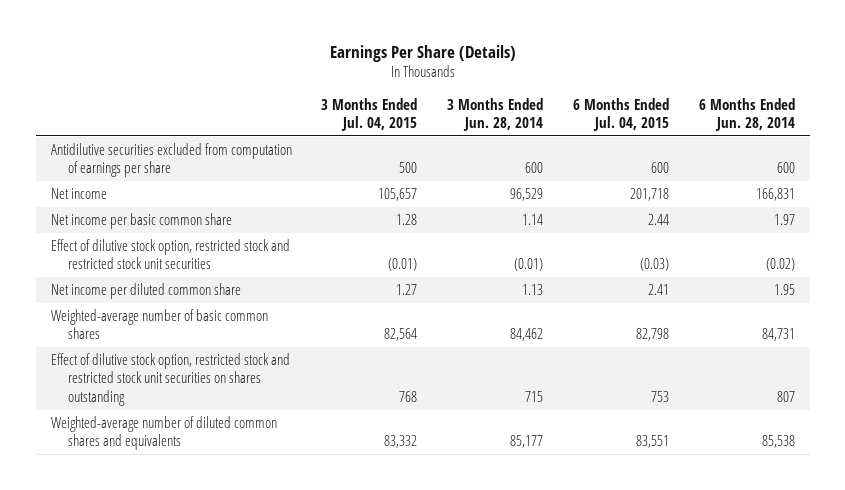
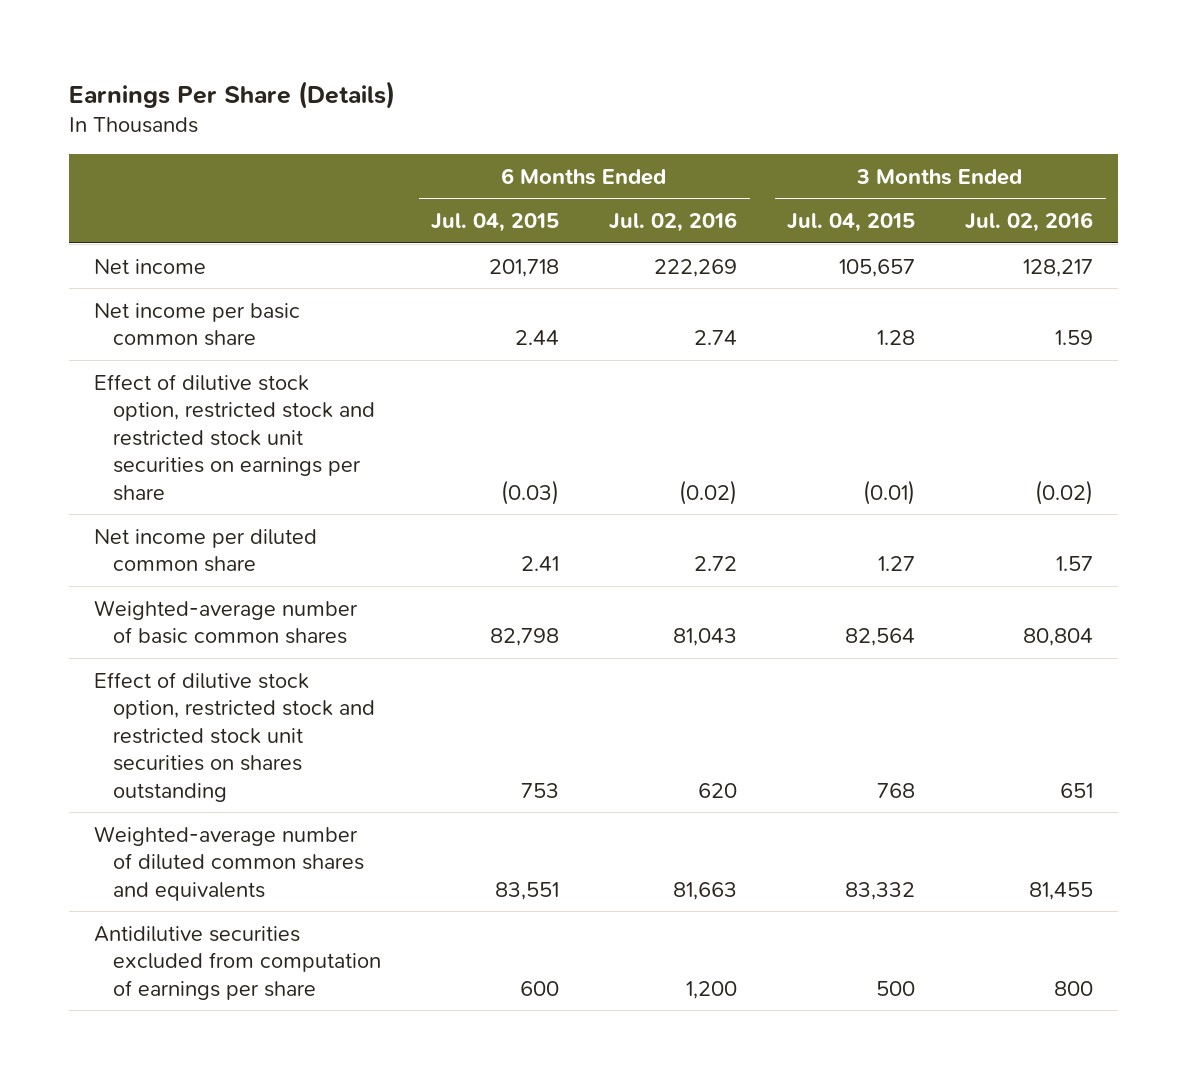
- | 3 Months Ended Jul. 04, 2015 | 3 Months Ended Jun. 28, 2014 | 6 Months Ended Jul. 04, 2015 | 6 Months Ended Jun. 28, 2014
+ | 6 Months Ended Jul. 04, 2015 | 6 Months Ended Jul. 02, 2016 | 3 Months Ended Jul. 04, 2015 | 3 Months Ended Jul. 02, 2016
- Effect of dilutive stock option, restricted stock and restricted stock unit securities | (0.01) | (0.01) | (0.03) | (0.02)
+ Effect of dilutive stock option, restricted stock and restricted stock unit securities on earnings per share | (0.03) | (0.02) | (0.01) | (0.02)
moved down: Antidilutive securities excluded from computation of earnings per share | 600 | 1,200 | 500 | 800

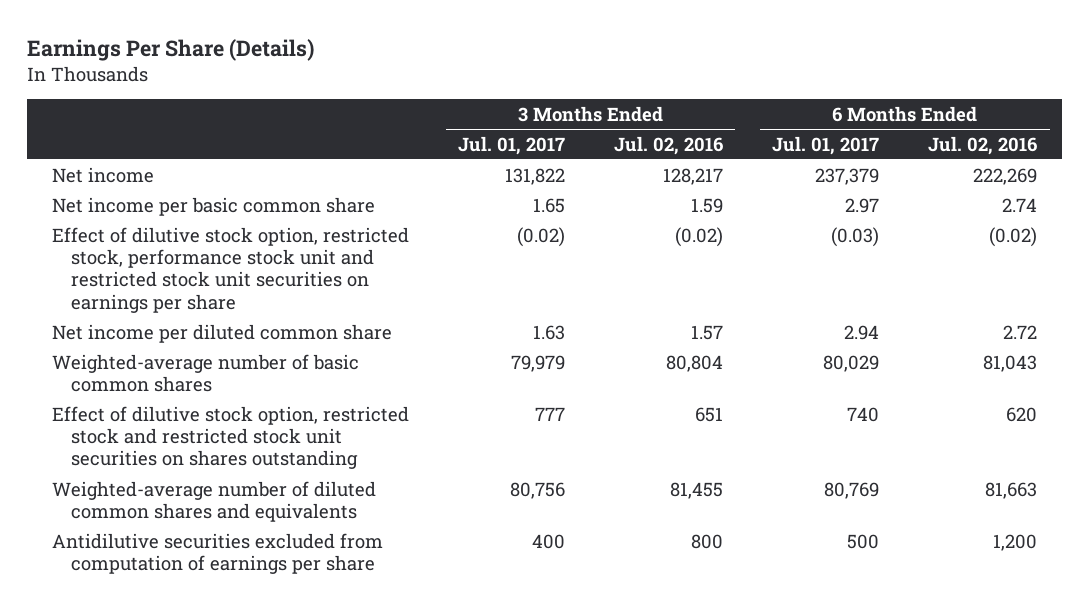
- | 6 Months Ended Jul. 04, 2015 | 6 Months Ended Jul. 02, 2016 | 3 Months Ended Jul. 04, 2015 | 3 Months Ended Jul. 02, 2016
+ | 3 Months Ended Jul. 01, 2017 | 3 Months Ended Jul. 02, 2016 | 6 Months Ended Jul. 01, 2017 | 6 Months Ended Jul. 02, 2016
- Effect of dilutive stock option, restricted stock and restricted stock unit securities on earnings per share | (0.03) | (0.02) | (0.01) | (0.02)
+ Effect of dilutive stock option, restricted stock, performance stock unit and restricted stock unit securities on earnings per share | (0.02) | (0.02) | (0.03) | (0.02)

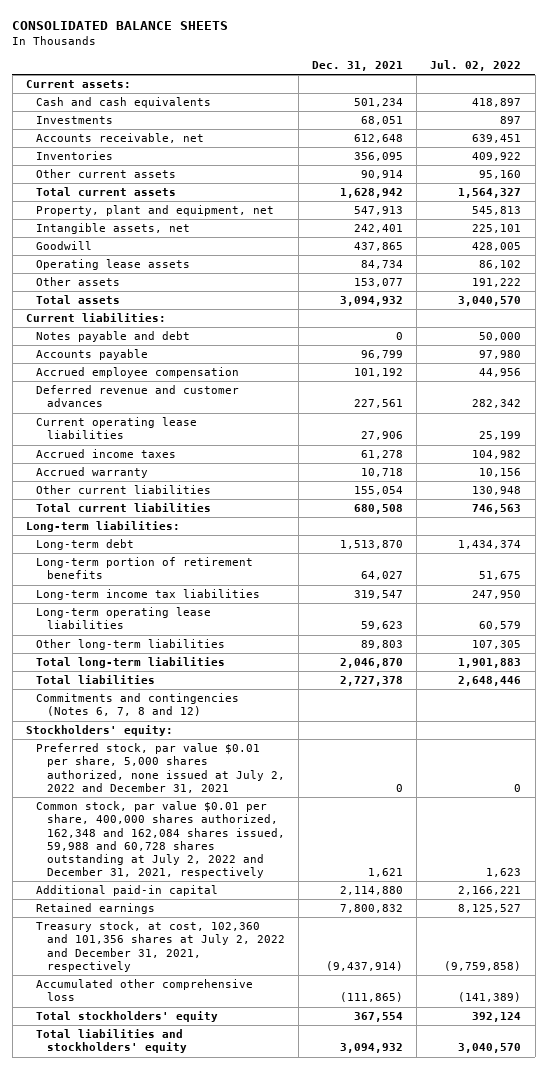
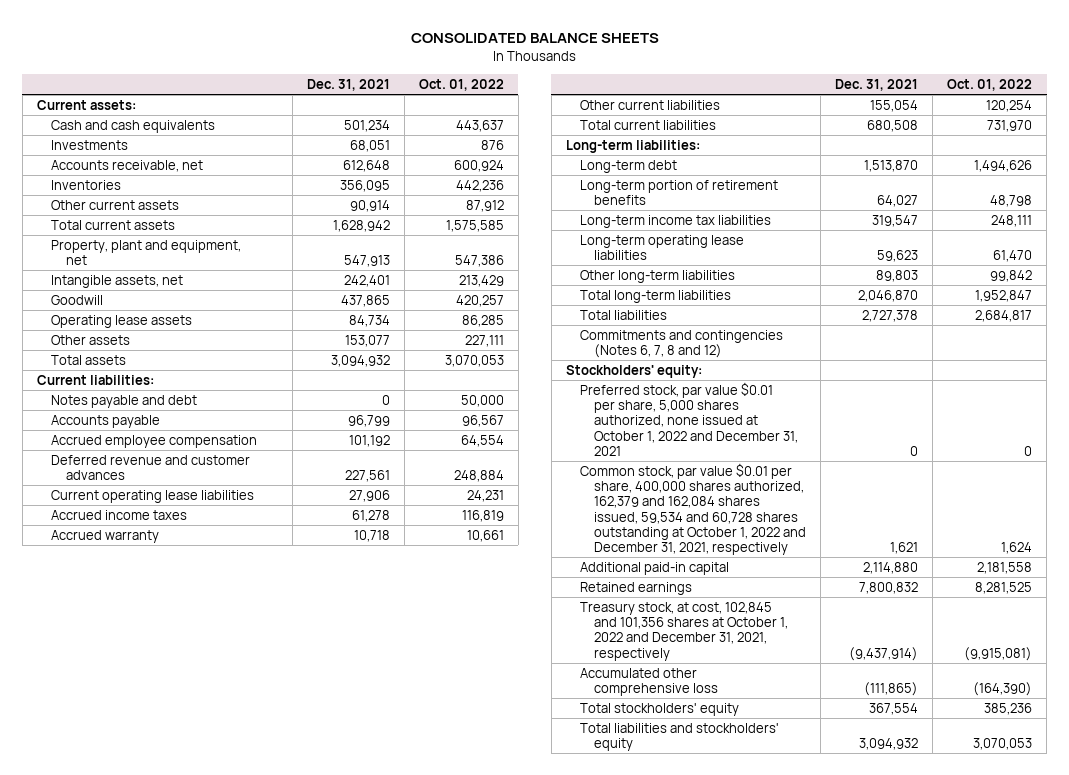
- | Dec. 31, 2021 | Jul. 02, 2022
+ | Dec. 31, 2021 | Oct. 01, 2022
- Preferred stock, par value $0.01 per share, 5,000 shares authorized, none issued at July 2, 2022 and December 31, 2021 | 0 | 0
- Common stock, par value $0.01 per share, 400,000 shares authorized, 162,348 and 162,084 shares issued, 59,988 and 60,728 shares outstanding at July 2, 2022 and December 31, 2021, respectively | 1,621 | 1,623
+ Preferred stock, par value $0.01 per share, 5,000 shares authorized, none issued at October 1, 2022 and December 31, 2021 | 0 | 0
+ Common stock, par value $0.01 per share, 400,000 shares authorized, 162,379 and 162,084 shares issued, 59,534 and 60,728 shares outstanding at October 1, 2022 and December 31, 2021, respectively | 1,621 | 1,624
- Treasury stock, at cost, 102,360 and 101,356 shares at July 2, 2022 and December 31, 2021, respectively | (9,437,914) | (9,759,858)
+ Treasury stock, at cost, 102,845 and 101,356 shares at October 1, 2022 and December 31, 2021, respectively | (9,437,914) | (9,915,081)

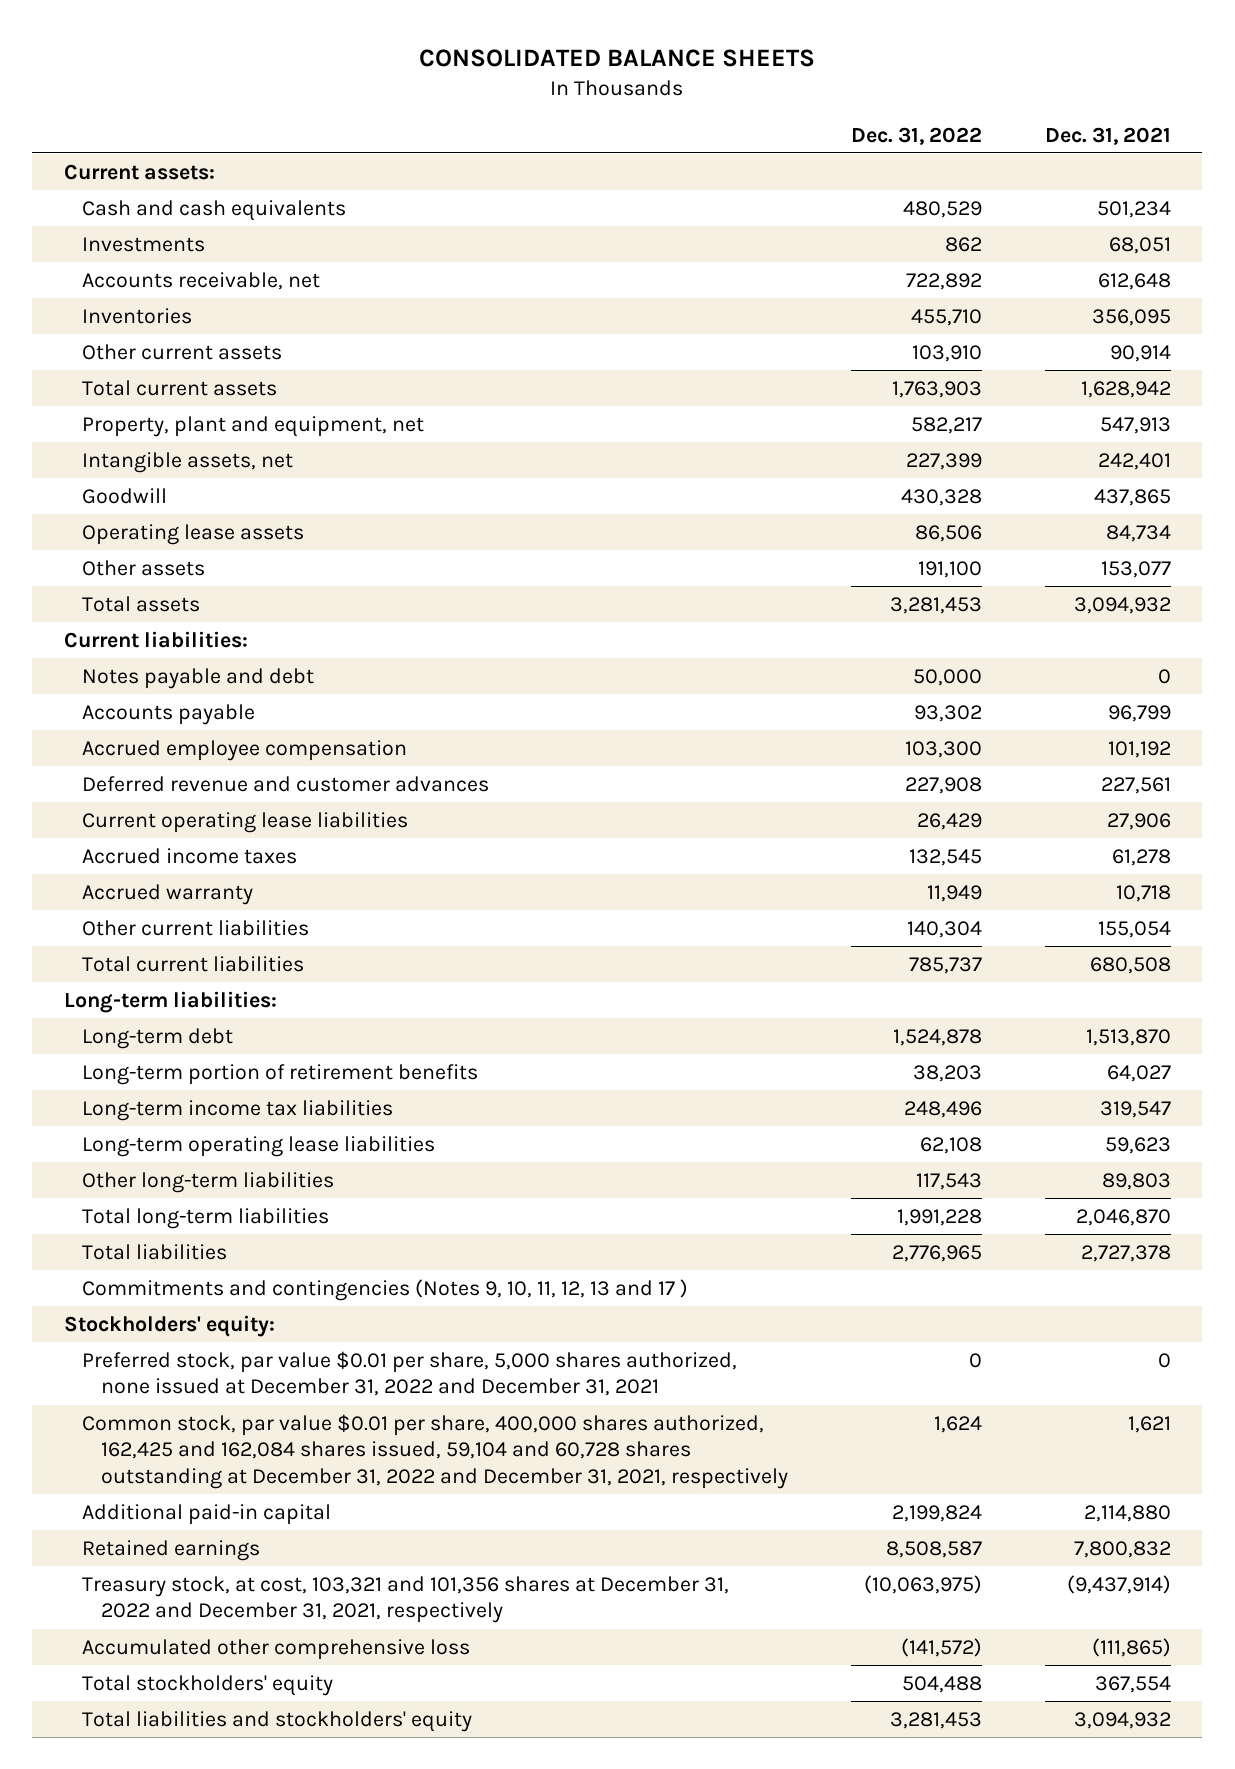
- | Dec. 31, 2021 | Oct. 01, 2022
+ | Dec. 31, 2022 | Dec. 31, 2021
- Commitments and contingencies (Notes 6, 7, 8 and 12)
+ Commitments and contingencies (Notes 9, 10, 11, 12, 13 and 17 )
- Preferred stock, par value $0.01 per share, 5,000 shares authorized, none issued at October 1, 2022 and December 31, 2021 | 0 | 0
- Common stock, par value $0.01 per share, 400,000 shares authorized, 162,379 and 162,084 shares issued, 59,534 and 60,728 shares outstanding at October 1, 2022 and December 31, 2021, respectively | 1,621 | 1,624
+ Preferred stock, par value $0.01 per share, 5,000 shares authorized, none issued at December 31, 2022 and December 31, 2021 | 0 | 0
+ Common stock, par value $0.01 per share, 400,000 shares authorized, 162,425 and 162,084 shares issued, 59,104 and 60,728 shares outstanding at December 31, 2022 and December 31, 2021, respectively | 1,624 | 1,621
- Treasury stock, at cost, 102,845 and 101,356 shares at October 1, 2022 and December 31, 2021, respectively | (9,437,914) | (9,915,081)
+ Treasury stock, at cost, 103,321 and 101,356 shares at December 31, 2022 and December 31, 2021, respectively | (10,063,975) | (9,437,914)

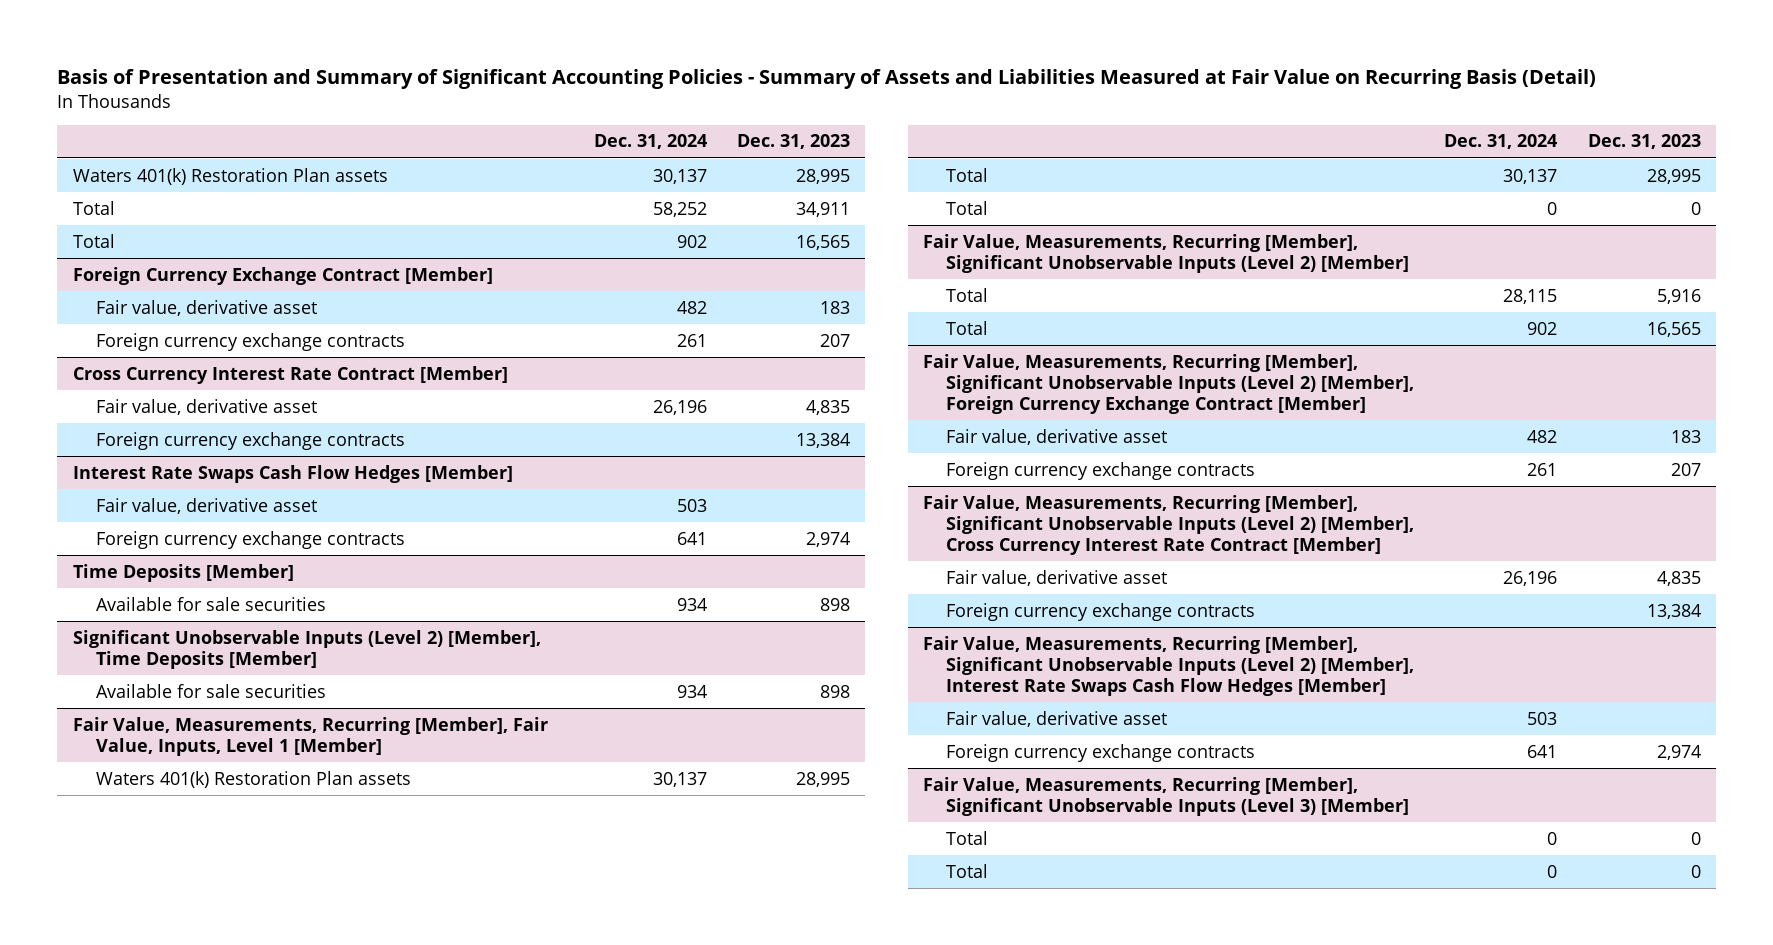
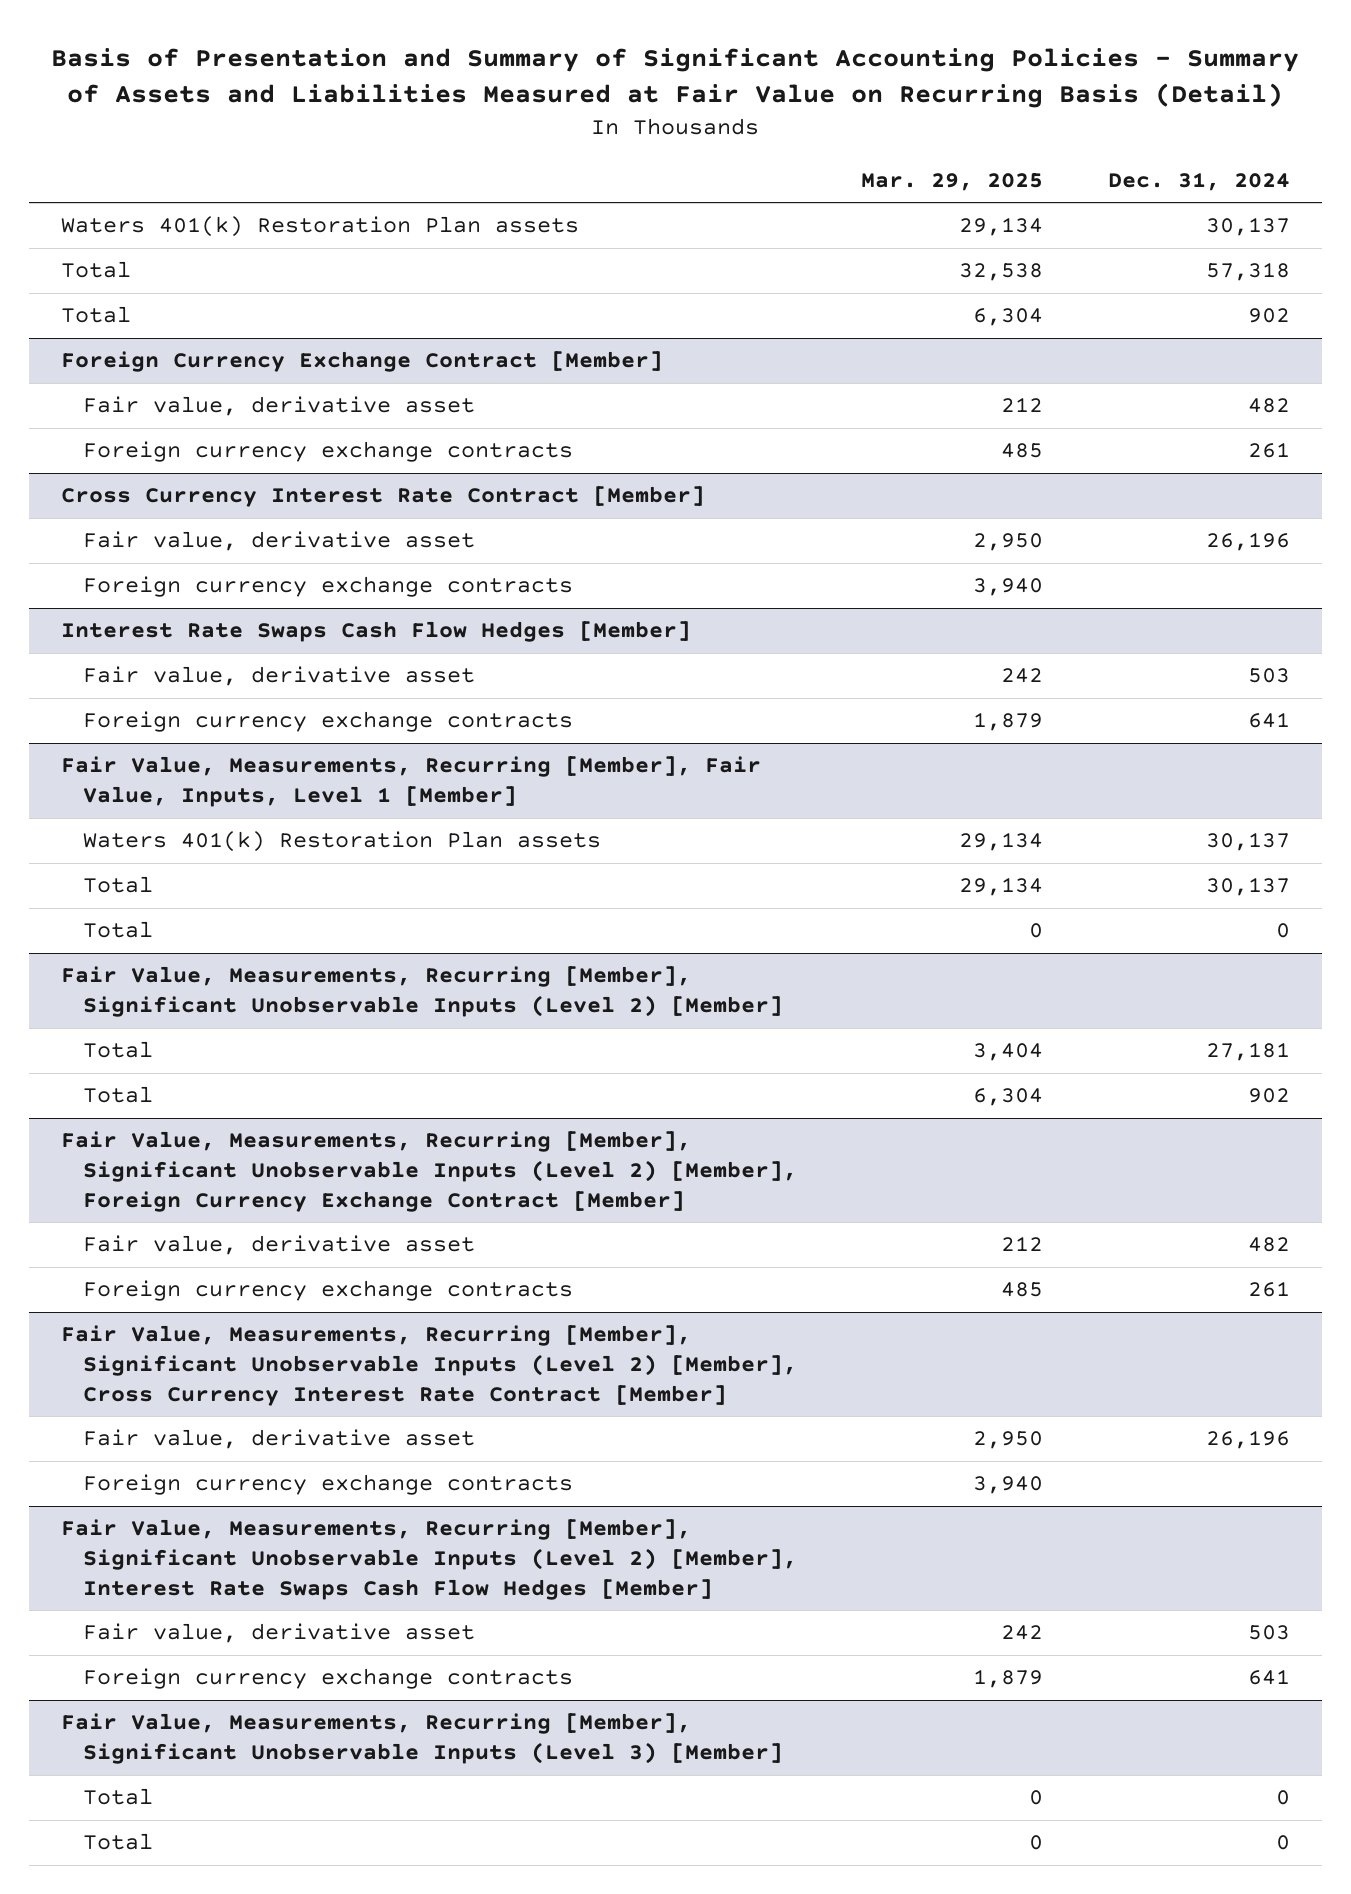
- | Dec. 31, 2024 | Dec. 31, 2023
+ | Mar. 29, 2025 | Dec. 31, 2024
- Total | 58,252 | 34,911
+ Total | 32,538 | 57,318
- Time Deposits [Member]
- Available for sale securities | 934 | 898
- Significant Unobservable Inputs (Level 2) [Member], Time Deposits [Member]
- Available for sale securities | 934 | 898
@ Fair Value, Measurements, Recurring [Member], Significant Unobservable Inputs (Level 2) [Member]
- Total | 28,115 | 5,916
+ Total | 3,404 | 27,181

